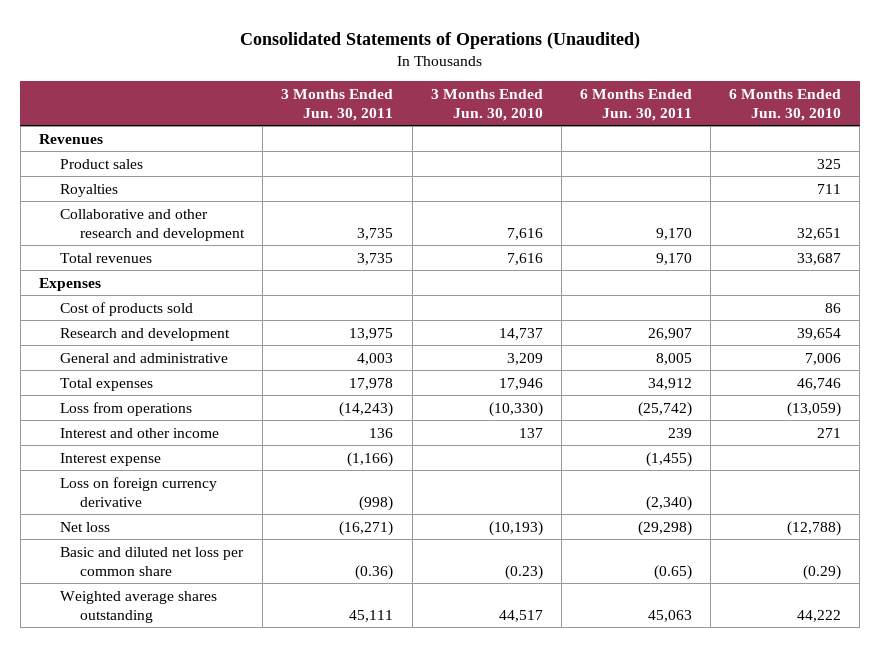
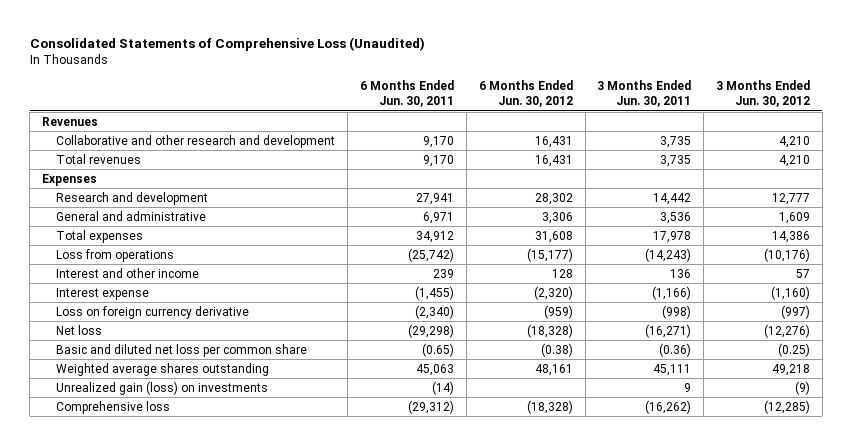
- Consolidated Statements of Operations (Unaudited)
+ Consolidated Statements of Comprehensive Loss (Unaudited)
- | 3 Months Ended Jun. 30, 2011 | 3 Months Ended Jun. 30, 2010 | 6 Months Ended Jun. 30, 2011 | 6 Months Ended Jun. 30, 2010
+ | 6 Months Ended Jun. 30, 2011 | 6 Months Ended Jun. 30, 2012 | 3 Months Ended Jun. 30, 2011 | 3 Months Ended Jun. 30, 2012
- Product sales | | | | 325
- Royalties | | | | 711
- Cost of products sold | | | | 86
- Research and development | 13,975 | 14,737 | 26,907 | 39,654
- General and administrative | 4,003 | 3,209 | 8,005 | 7,006
+ Research and development | 27,941 | 28,302 | 14,442 | 12,777
+ General and administrative | 6,971 | 3,306 | 3,536 | 1,609
+ Unrealized gain (loss) on investments | (14) | | 9 | (9)
+ Comprehensive loss | (29,312) | (18,328) | (16,262) | (12,285)

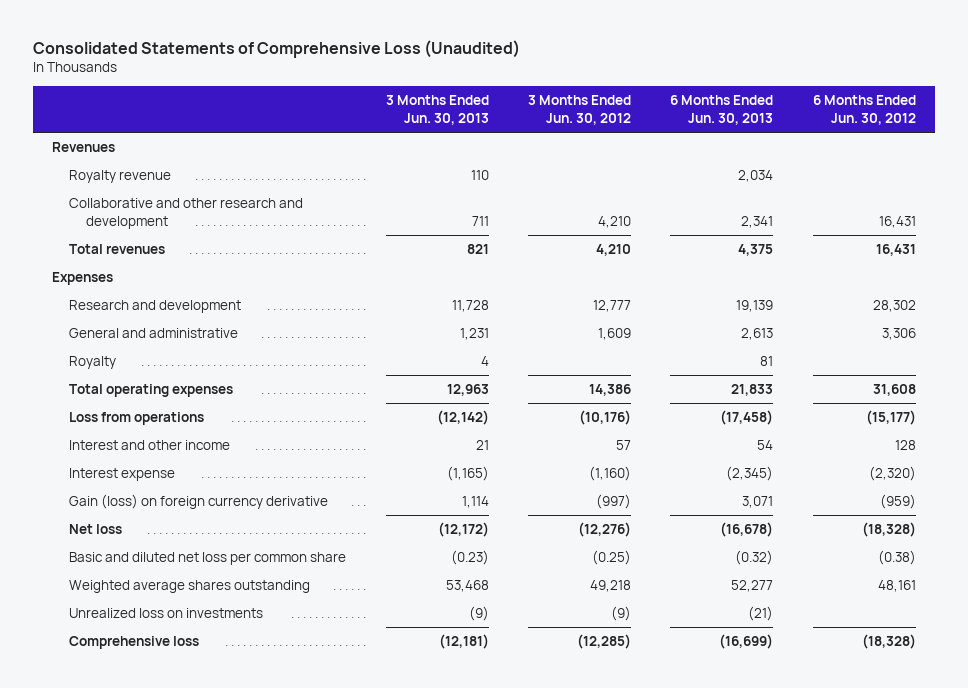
- | 6 Months Ended Jun. 30, 2011 | 6 Months Ended Jun. 30, 2012 | 3 Months Ended Jun. 30, 2011 | 3 Months Ended Jun. 30, 2012
+ | 3 Months Ended Jun. 30, 2013 | 3 Months Ended Jun. 30, 2012 | 6 Months Ended Jun. 30, 2013 | 6 Months Ended Jun. 30, 2012
+ Royalty revenue | 110 | | 2,034 |
- Total expenses | 34,912 | 31,608 | 17,978 | 14,386
+ Royalty | 4 | | 81 |
+ Total operating expenses | 12,963 | 14,386 | 21,833 | 31,608
- Loss on foreign currency derivative | (2,340) | (959) | (998) | (997)
+ Gain (loss) on foreign currency derivative | 1,114 | (997) | 3,071 | (959)
- Unrealized gain (loss) on investments | (14) | | 9 | (9)
+ Unrealized loss on investments | (9) | (9) | (21) |

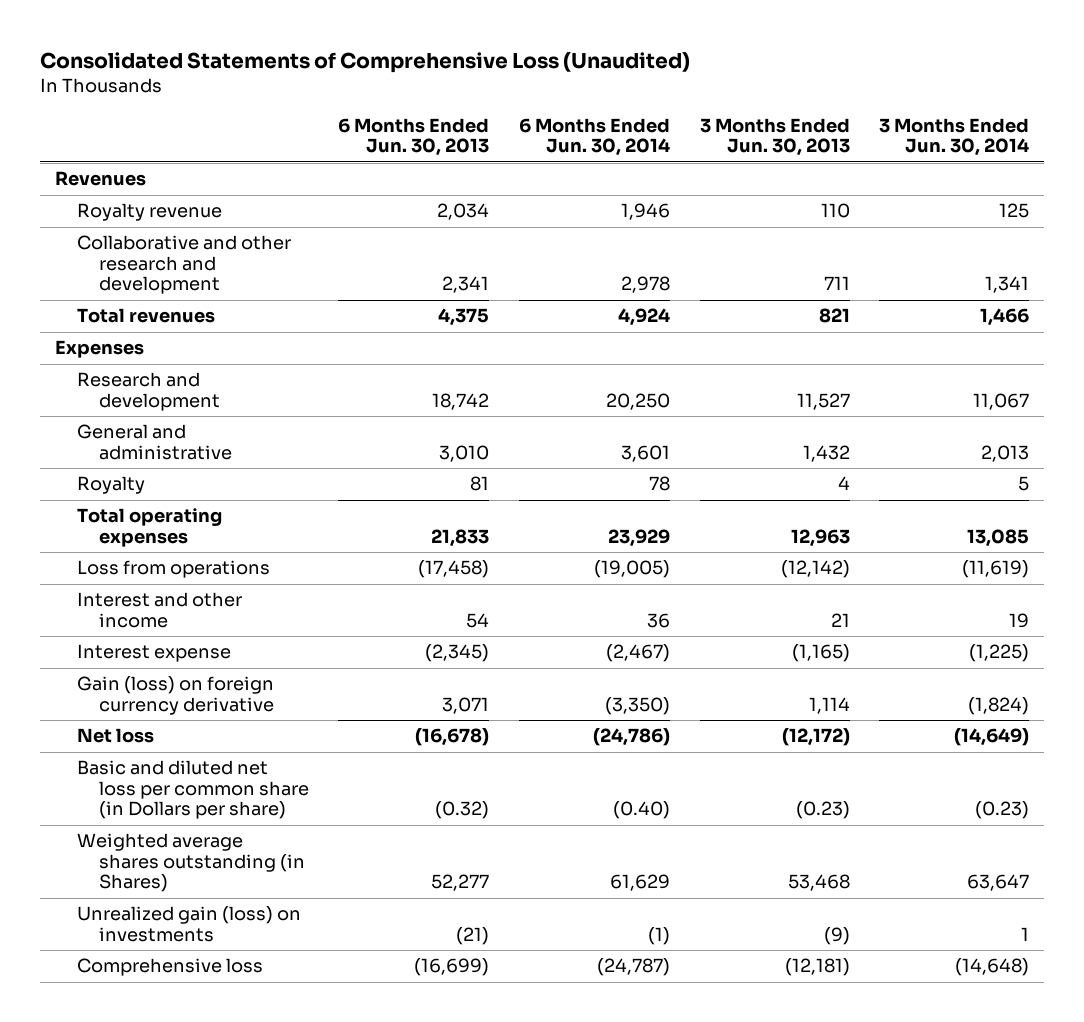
- | 3 Months Ended Jun. 30, 2013 | 3 Months Ended Jun. 30, 2012 | 6 Months Ended Jun. 30, 2013 | 6 Months Ended Jun. 30, 2012
+ | 6 Months Ended Jun. 30, 2013 | 6 Months Ended Jun. 30, 2014 | 3 Months Ended Jun. 30, 2013 | 3 Months Ended Jun. 30, 2014
- Research and development | 11,728 | 12,777 | 19,139 | 28,302
- General and administrative | 1,231 | 1,609 | 2,613 | 3,306
+ Research and development | 18,742 | 20,250 | 11,527 | 11,067
+ General and administrative | 3,010 | 3,601 | 1,432 | 2,013
- Basic and diluted net loss per common share | (0.23) | (0.25) | (0.32) | (0.38)
- Weighted average shares outstanding | 53,468 | 49,218 | 52,277 | 48,161
- Unrealized loss on investments | (9) | (9) | (21) |
+ Basic and diluted net loss per common share (in Dollars per share) | (0.32) | (0.40) | (0.23) | (0.23)
+ Weighted average shares outstanding (in Shares) | 52,277 | 61,629 | 53,468 | 63,647
+ Unrealized gain (loss) on investments | (21) | (1) | (9) | 1

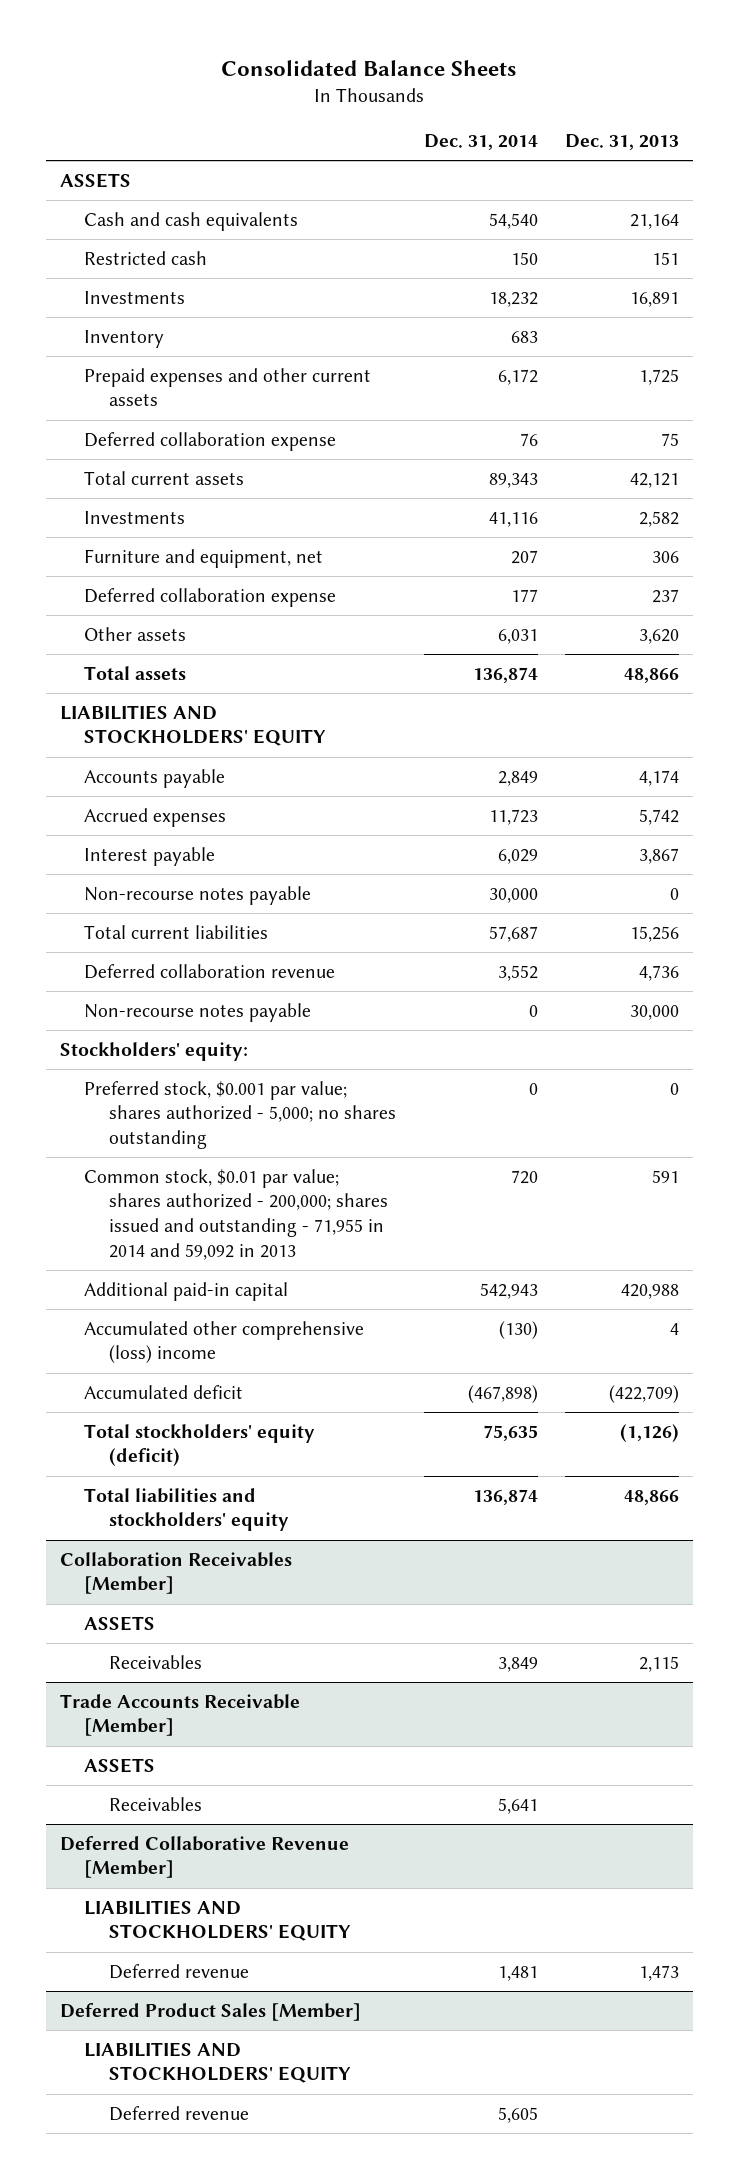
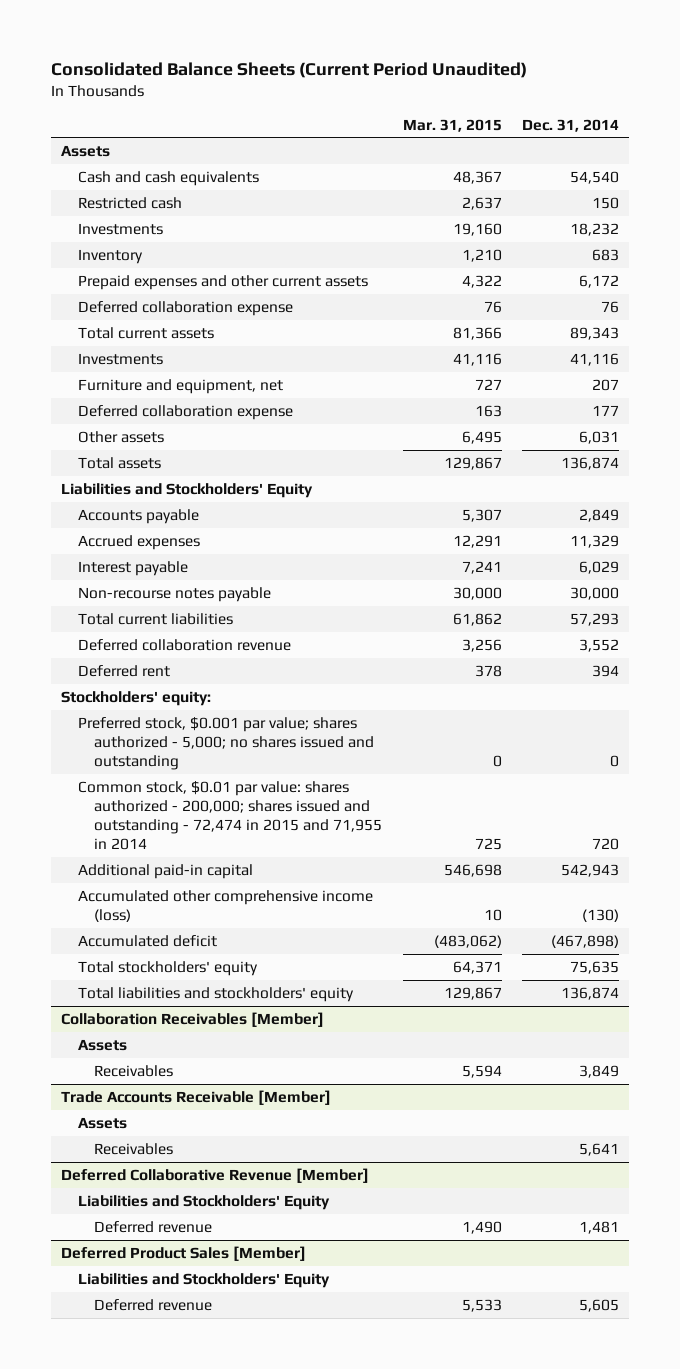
- Consolidated Balance Sheets
+ Consolidated Balance Sheets (Current Period Unaudited)
- | Dec. 31, 2014 | Dec. 31, 2013
+ | Mar. 31, 2015 | Dec. 31, 2014
- ASSETS
+ Assets
- LIABILITIES AND STOCKHOLDERS' EQUITY
+ Liabilities and Stockholders' Equity
- Accrued expenses | 11,723 | 5,742
+ Accrued expenses | 12,291 | 11,329
- Total current liabilities | 57,687 | 15,256
+ Total current liabilities | 61,862 | 57,293
- Non-recourse notes payable | 0 | 30,000
+ Deferred rent | 378 | 394
- Preferred stock, $0.001 par value; shares authorized - 5,000; no shares outstanding | 0 | 0
- Common stock, $0.01 par value; shares authorized - 200,000; shares issued and outstanding - 71,955 in 2014 and 59,092 in 2013 | 720 | 591
+ Preferred stock, $0.001 par value; shares authorized - 5,000; no shares issued and outstanding | 0 | 0
+ Common stock, $0.01 par value: shares authorized - 200,000; shares issued and outstanding - 72,474 in 2015 and 71,955 in 2014 | 725 | 720
- Accumulated other comprehensive (loss) income | (130) | 4
+ Accumulated other comprehensive income (loss) | 10 | (130)
- Total stockholders' equity (deficit) | 75,635 | (1,126)
+ Total stockholders' equity | 64,371 | 75,635
@ Collaboration Receivables [Member]
- ASSETS
+ Assets
@ Trade Accounts Receivable [Member]
- ASSETS
+ Assets
@ Deferred Collaborative Revenue [Member]
- LIABILITIES AND STOCKHOLDERS' EQUITY
+ Liabilities and Stockholders' Equity
@ Deferred Product Sales [Member]
- LIABILITIES AND STOCKHOLDERS' EQUITY
+ Liabilities and Stockholders' Equity

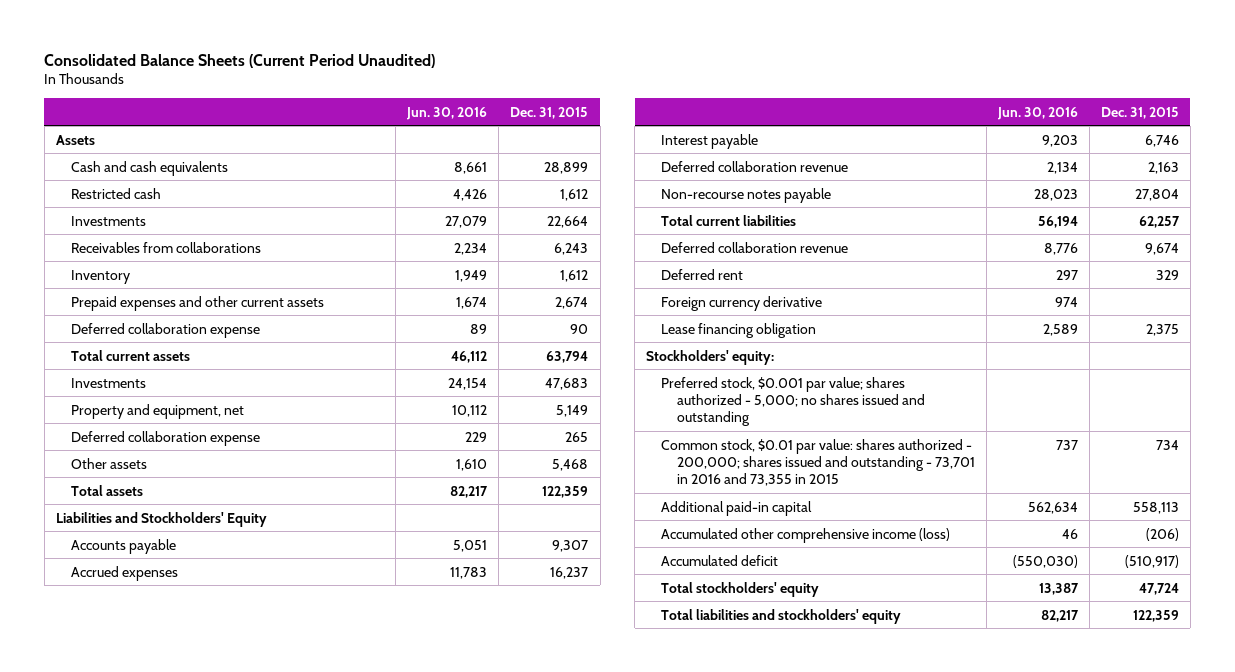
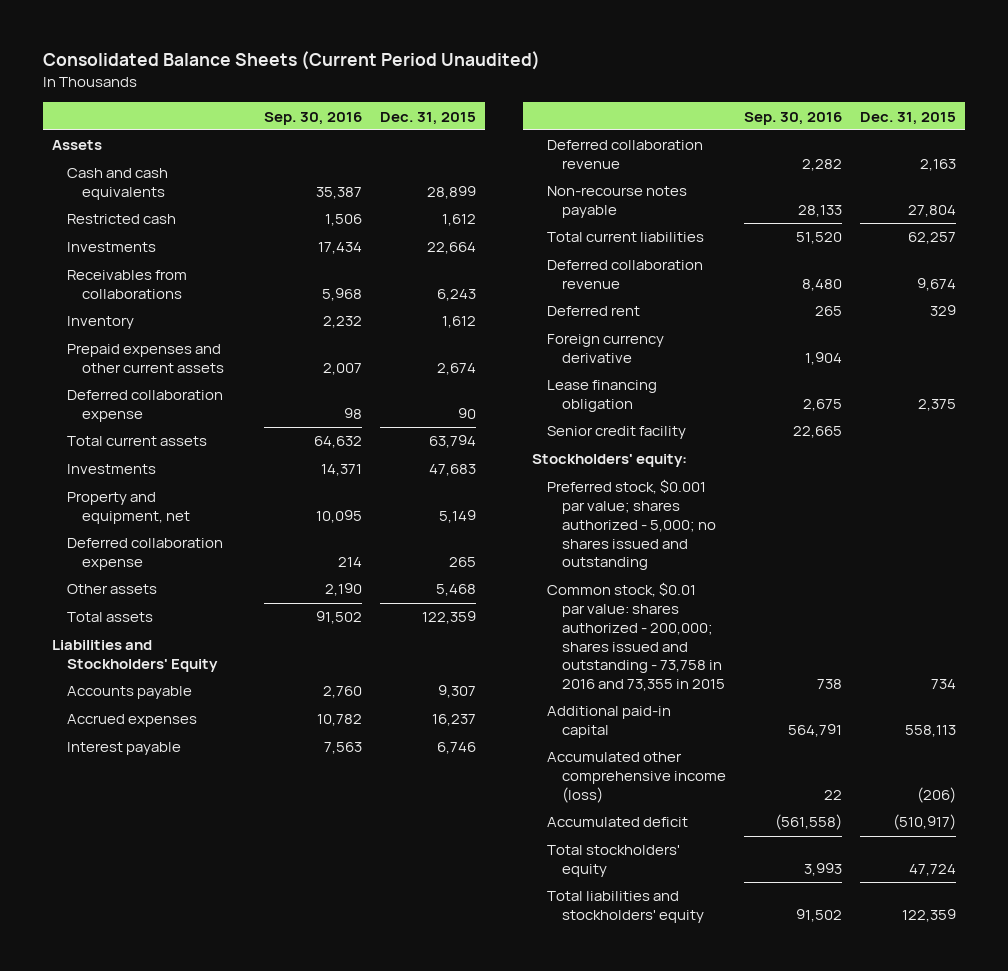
- | Jun. 30, 2016 | Dec. 31, 2015
+ | Sep. 30, 2016 | Dec. 31, 2015
+ Senior credit facility | 22,665 |
- Common stock, $0.01 par value: shares authorized - 200,000; shares issued and outstanding - 73,701 in 2016 and 73,355 in 2015 | 737 | 734
+ Common stock, $0.01 par value: shares authorized - 200,000; shares issued and outstanding - 73,758 in 2016 and 73,355 in 2015 | 738 | 734

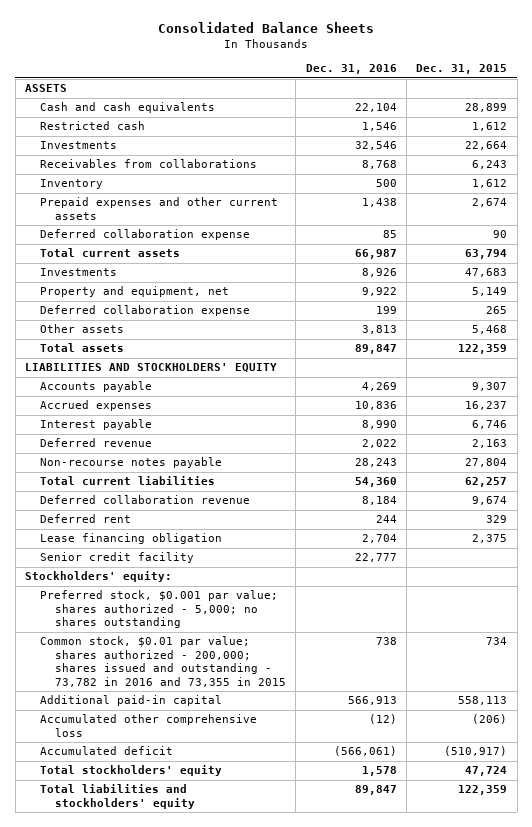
- Consolidated Balance Sheets (Current Period Unaudited)
+ Consolidated Balance Sheets
- | Sep. 30, 2016 | Dec. 31, 2015
+ | Dec. 31, 2016 | Dec. 31, 2015
- Assets
+ ASSETS
- Liabilities and Stockholders' Equity
+ LIABILITIES AND STOCKHOLDERS' EQUITY
- Deferred collaboration revenue | 2,282 | 2,163
+ Deferred revenue | 2,022 | 2,163
- Foreign currency derivative | 1,904 |
- Preferred stock, $0.001 par value; shares authorized - 5,000; no shares issued and outstanding
- Common stock, $0.01 par value: shares authorized - 200,000; shares issued and outstanding - 73,758 in 2016 and 73,355 in 2015 | 738 | 734
+ Preferred stock, $0.001 par value; shares authorized - 5,000; no shares outstanding
+ Common stock, $0.01 par value; shares authorized - 200,000; shares issued and outstanding - 73,782 in 2016 and 73,355 in 2015 | 738 | 734
- Accumulated other comprehensive income (loss) | 22 | (206)
+ Accumulated other comprehensive loss | (12) | (206)

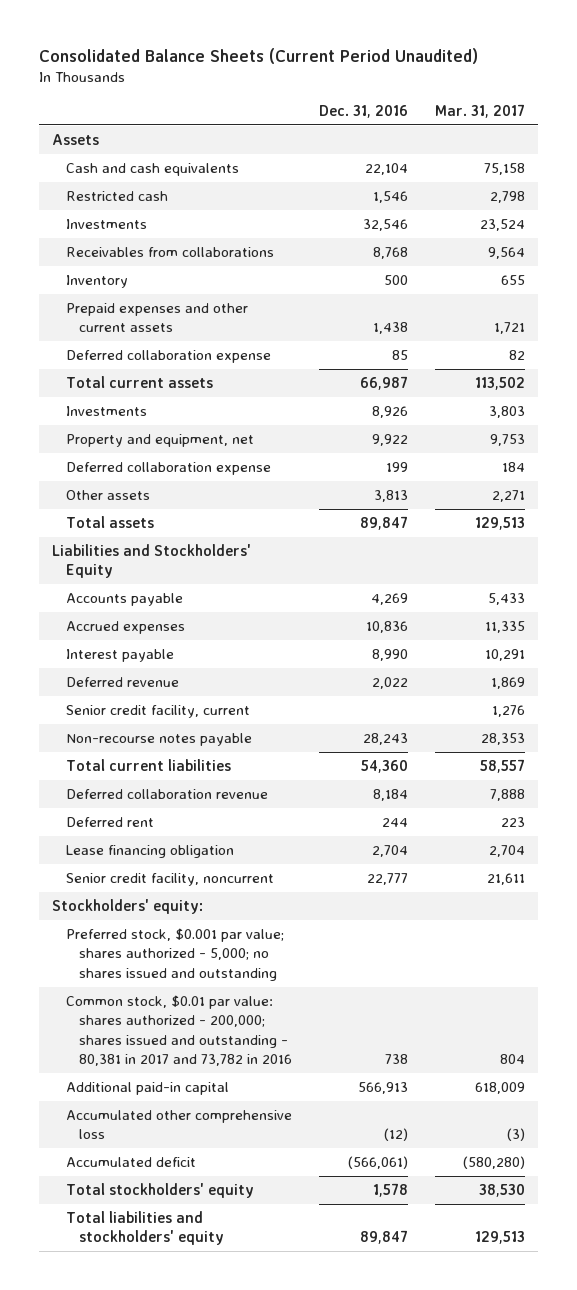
- Consolidated Balance Sheets
+ Consolidated Balance Sheets (Current Period Unaudited)
- | Dec. 31, 2016 | Dec. 31, 2015
+ | Dec. 31, 2016 | Mar. 31, 2017
- ASSETS
+ Assets
- LIABILITIES AND STOCKHOLDERS' EQUITY
+ Liabilities and Stockholders' Equity
+ Senior credit facility, current | | 1,276
- Senior credit facility | 22,777 |
+ Senior credit facility, noncurrent | 22,777 | 21,611
- Preferred stock, $0.001 par value; shares authorized - 5,000; no shares outstanding
- Common stock, $0.01 par value; shares authorized - 200,000; shares issued and outstanding - 73,782 in 2016 and 73,355 in 2015 | 738 | 734
+ Preferred stock, $0.001 par value; shares authorized - 5,000; no shares issued and outstanding
+ Common stock, $0.01 par value: shares authorized - 200,000; shares issued and outstanding - 80,381 in 2017 and 73,782 in 2016 | 738 | 804

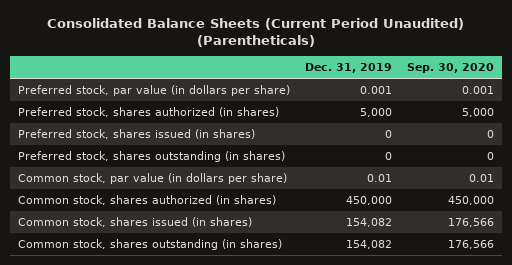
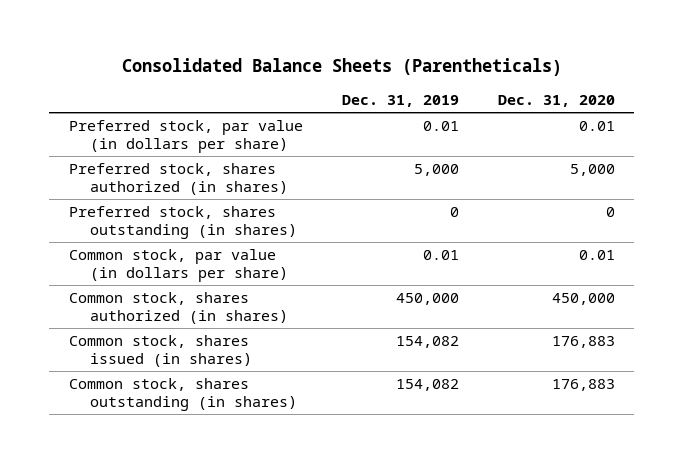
- Consolidated Balance Sheets (Current Period Unaudited) (Parentheticals)
+ Consolidated Balance Sheets (Parentheticals)
- | Dec. 31, 2019 | Sep. 30, 2020
+ | Dec. 31, 2019 | Dec. 31, 2020
- Preferred stock, par value (in dollars per share) | 0.001 | 0.001
+ Preferred stock, par value (in dollars per share) | 0.01 | 0.01
- Preferred stock, shares issued (in shares) | 0 | 0

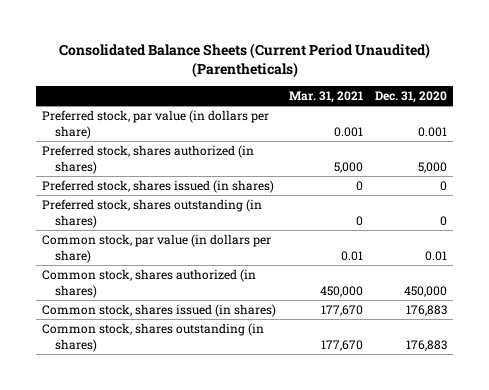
- Consolidated Balance Sheets (Parentheticals)
+ Consolidated Balance Sheets (Current Period Unaudited) (Parentheticals)
- | Dec. 31, 2019 | Dec. 31, 2020
+ | Mar. 31, 2021 | Dec. 31, 2020
- Preferred stock, par value (in dollars per share) | 0.01 | 0.01
+ Preferred stock, par value (in dollars per share) | 0.001 | 0.001
+ Preferred stock, shares issued (in shares) | 0 | 0

